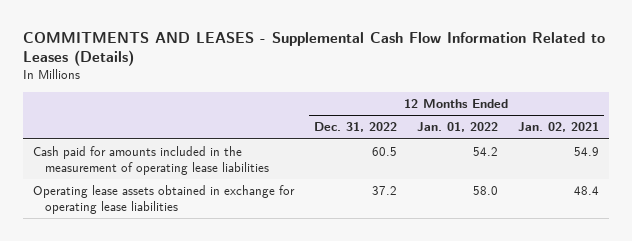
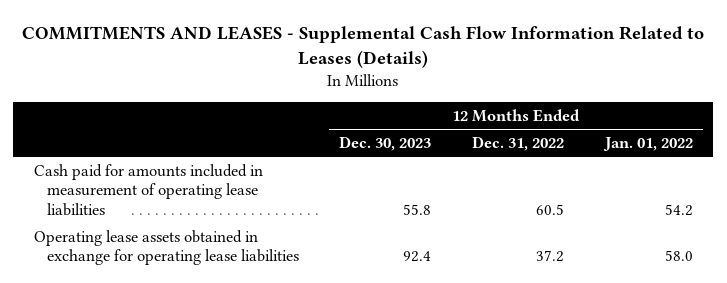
- | 12 Months Ended Dec. 31, 2022 | 12 Months Ended Jan. 01, 2022 | 12 Months Ended Jan. 02, 2021
+ | 12 Months Ended Dec. 30, 2023 | 12 Months Ended Dec. 31, 2022 | 12 Months Ended Jan. 01, 2022
- Cash paid for amounts included in the measurement of operating lease liabilities | 60.5 | 54.2 | 54.9
+ Cash paid for amounts included in measurement of operating lease liabilities | 55.8 | 60.5 | 54.2

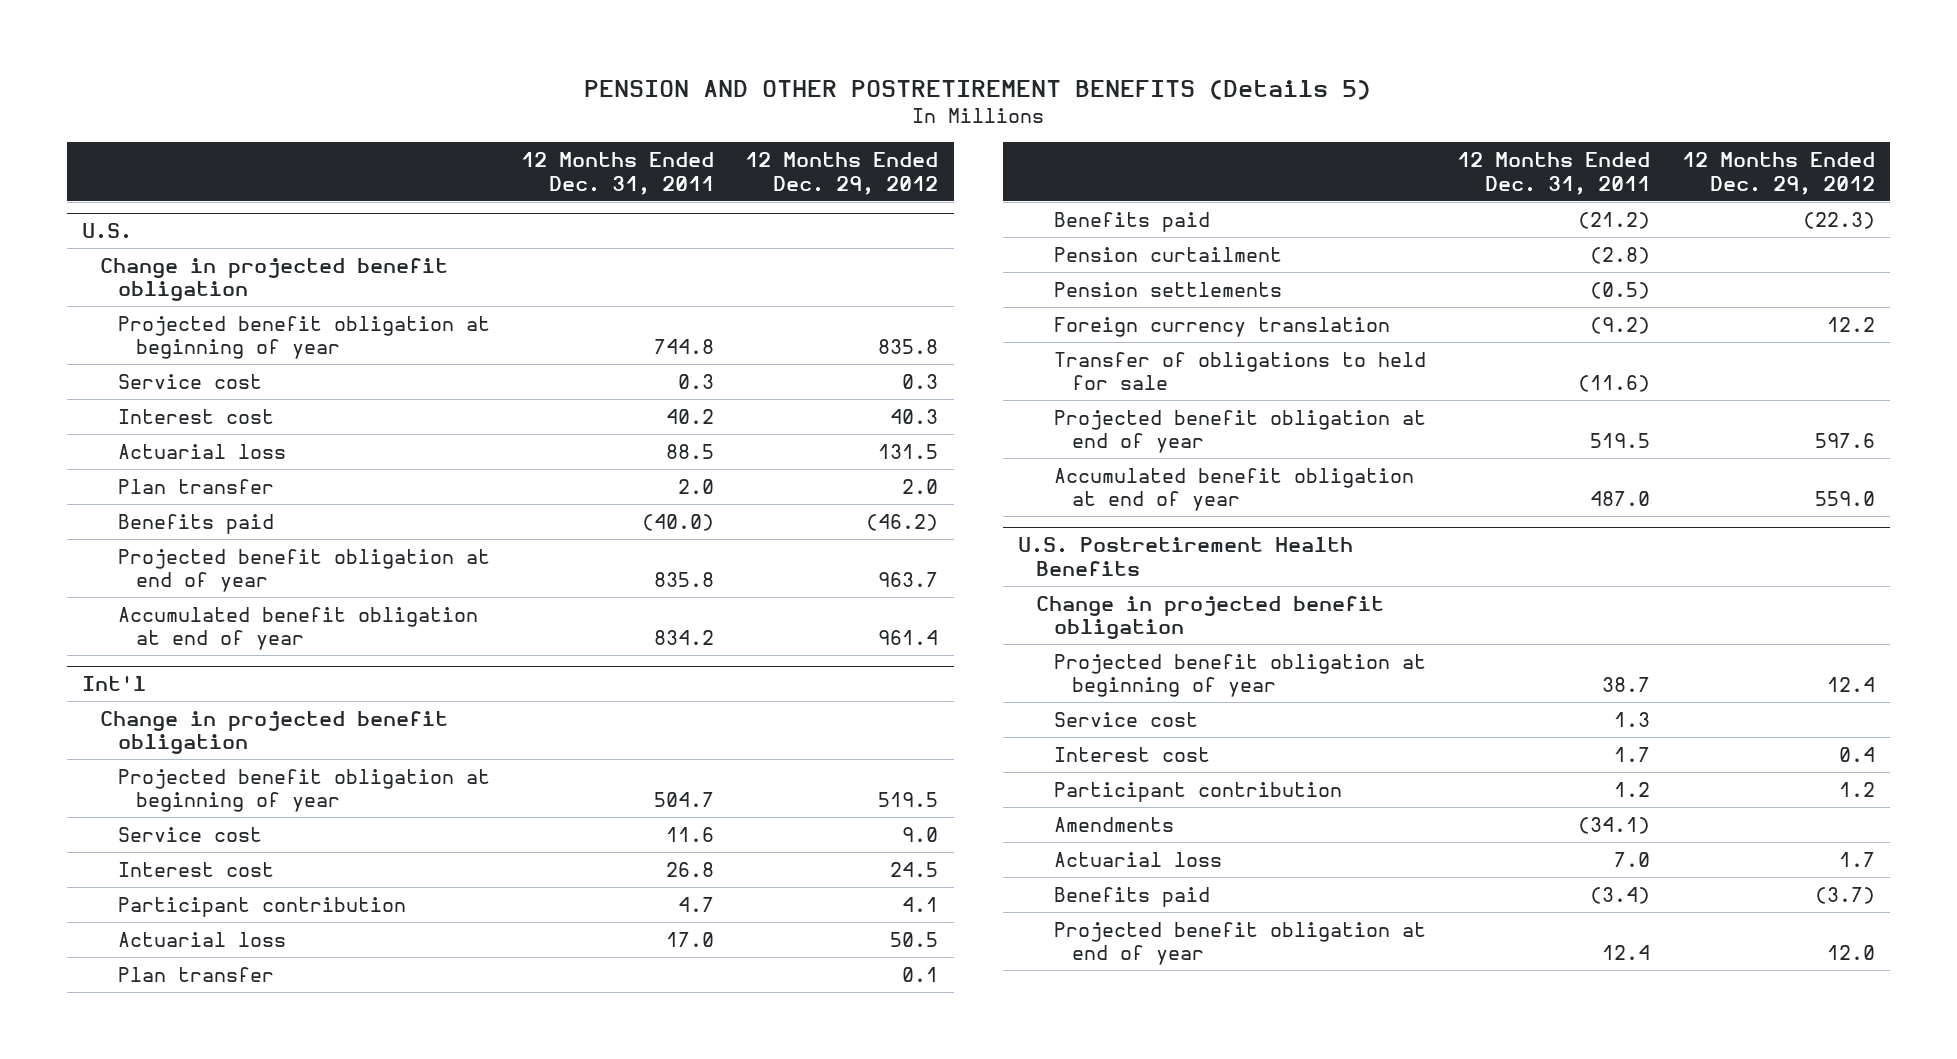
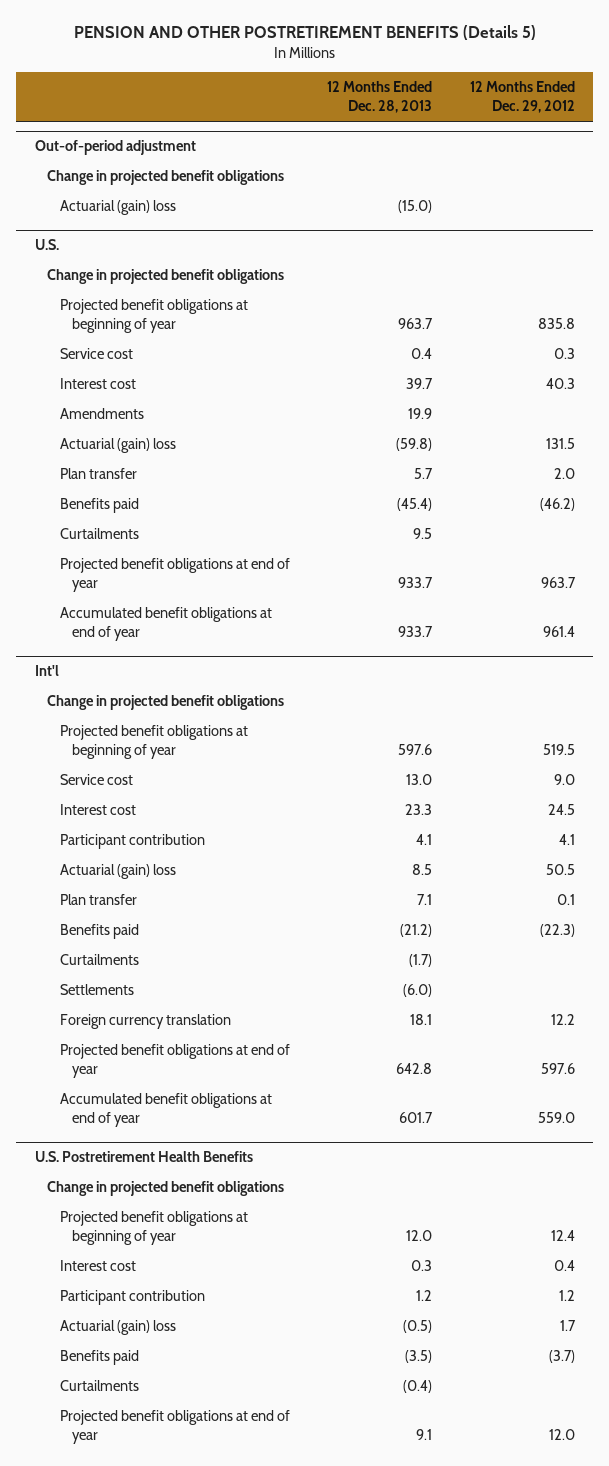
- | 12 Months Ended Dec. 31, 2011 | 12 Months Ended Dec. 29, 2012
+ | 12 Months Ended Dec. 28, 2013 | 12 Months Ended Dec. 29, 2012
+ Out-of-period adjustment
+ Change in projected benefit obligations
+ Actuarial (gain) loss | (15.0) |
@ U.S.
- Change in projected benefit obligation
- Projected benefit obligation at beginning of year | 744.8 | 835.8
+ Change in projected benefit obligations
+ Projected benefit obligations at beginning of year | 963.7 | 835.8
- Actuarial loss | 88.5 | 131.5
+ Amendments | 19.9 |
+ Actuarial (gain) loss | (59.8) | 131.5
- Projected benefit obligation at end of year | 835.8 | 963.7
- Accumulated benefit obligation at end of year | 834.2 | 961.4
+ Curtailments | 9.5 |
+ Projected benefit obligations at end of year | 933.7 | 963.7
+ Accumulated benefit obligations at end of year | 933.7 | 961.4
@ Int'l
- Change in projected benefit obligation
- Projected benefit obligation at beginning of year | 504.7 | 519.5
+ Change in projected benefit obligations
+ Projected benefit obligations at beginning of year | 597.6 | 519.5
- Actuarial loss | 17.0 | 50.5
+ Actuarial (gain) loss | 8.5 | 50.5
- Pension curtailment | (2.8) |
- Pension settlements | (0.5) |
+ Curtailments | (1.7) |
+ Settlements | (6.0) |
- Transfer of obligations to held for sale | (11.6) |
- Projected benefit obligation at end of year | 519.5 | 597.6
- Accumulated benefit obligation at end of year | 487.0 | 559.0
+ Projected benefit obligations at end of year | 642.8 | 597.6
+ Accumulated benefit obligations at end of year | 601.7 | 559.0
@ U.S. Postretirement Health Benefits
- Change in projected benefit obligation
- Projected benefit obligation at beginning of year | 38.7 | 12.4
- Service cost | 1.3 |
+ Change in projected benefit obligations
+ Projected benefit obligations at beginning of year | 12.0 | 12.4
- Amendments | (34.1) |
- Actuarial loss | 7.0 | 1.7
+ Actuarial (gain) loss | (0.5) | 1.7
- Projected benefit obligation at end of year | 12.4 | 12.0
+ Curtailments | (0.4) |
+ Projected benefit obligations at end of year | 9.1 | 12.0

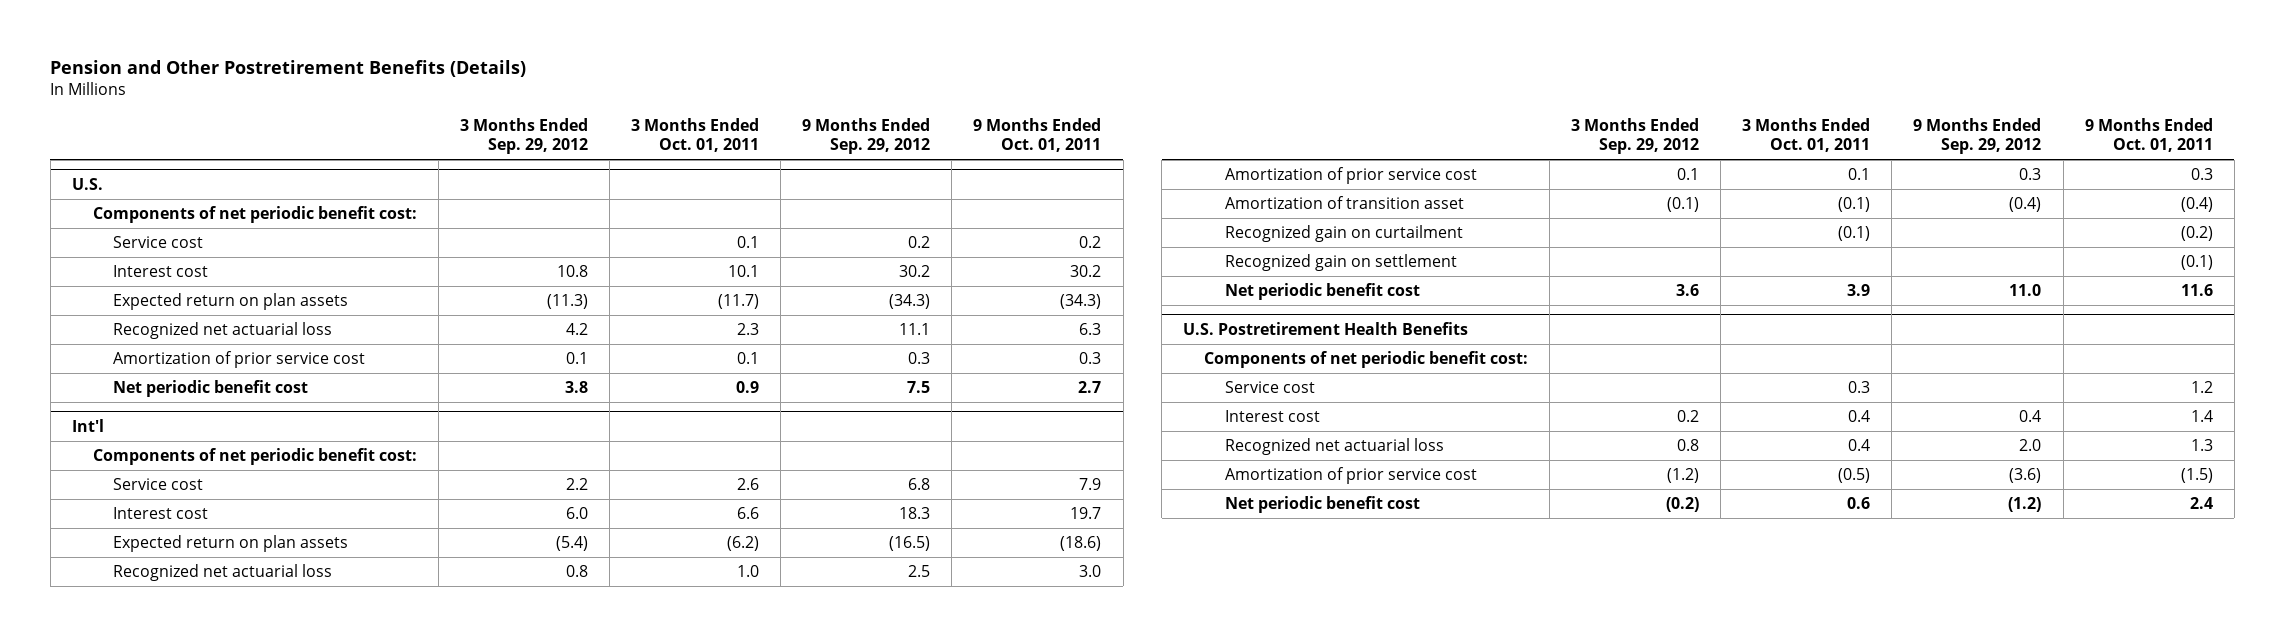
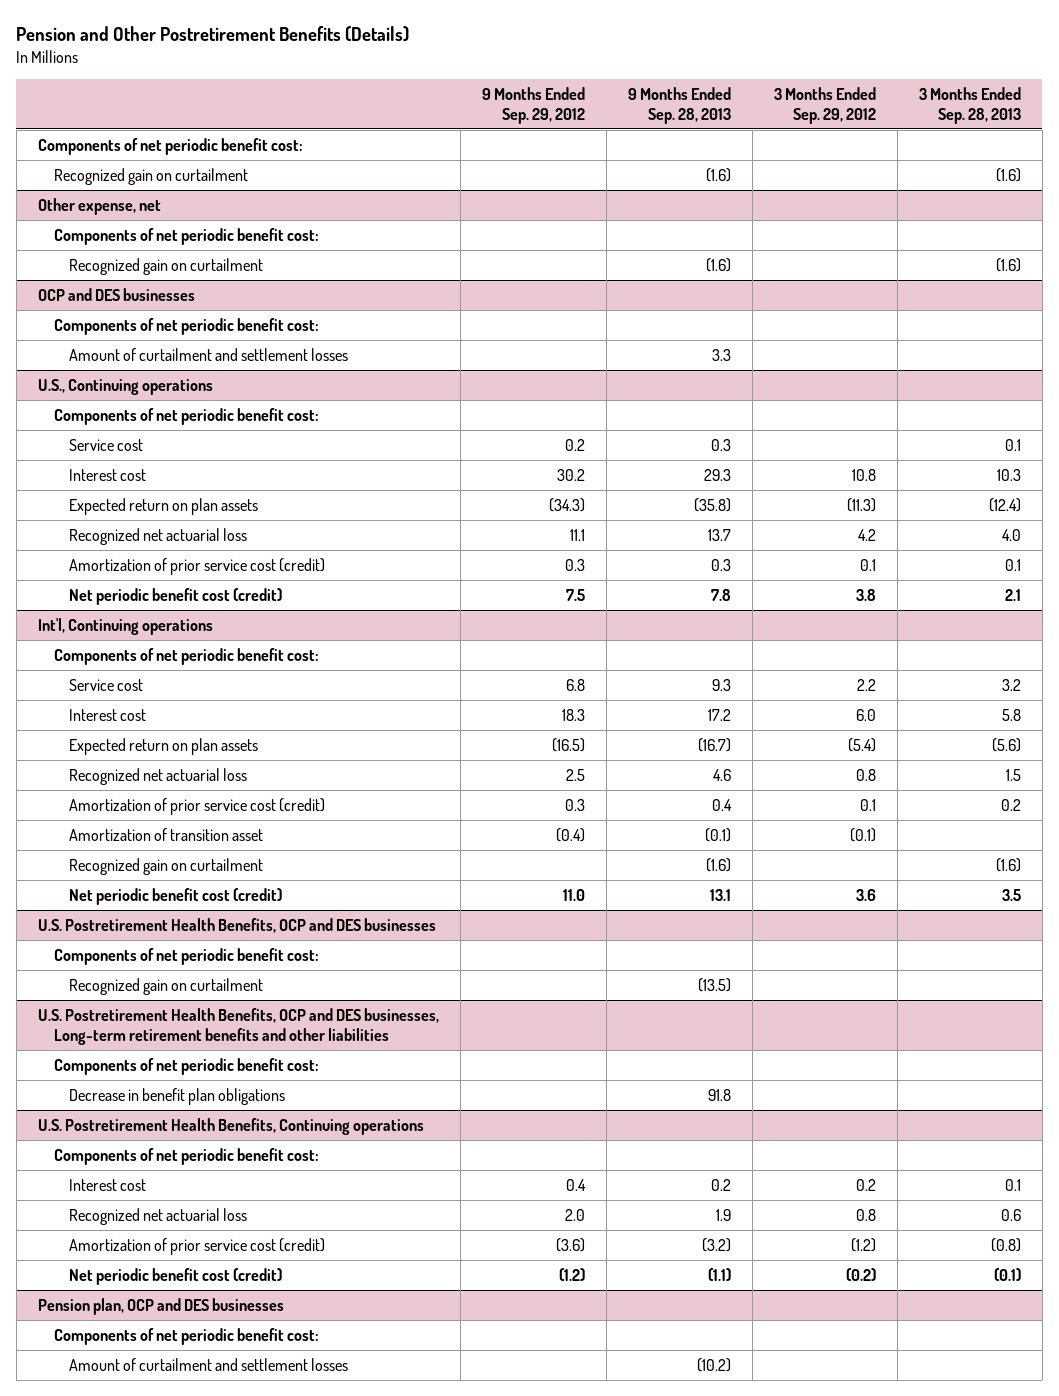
- | 3 Months Ended Sep. 29, 2012 | 3 Months Ended Oct. 01, 2011 | 9 Months Ended Sep. 29, 2012 | 9 Months Ended Oct. 01, 2011
+ | 9 Months Ended Sep. 29, 2012 | 9 Months Ended Sep. 28, 2013 | 3 Months Ended Sep. 29, 2012 | 3 Months Ended Sep. 28, 2013
- U.S.
+ Recognized gain on curtailment | | (1.6) | | (1.6)
+ Other expense, net
+ Components of net periodic benefit cost:
+ Recognized gain on curtailment | | (1.6) | | (1.6)
+ OCP and DES businesses
+ Components of net periodic benefit cost:
+ Amount of curtailment and settlement losses | | 3.3 | |
+ U.S., Continuing operations
+ Components of net periodic benefit cost:
- Amortization of prior service cost | 0.1 | 0.1 | 0.3 | 0.3
- Net periodic benefit cost | 3.8 | 0.9 | 7.5 | 2.7
- Int'l
+ Amortization of prior service cost (credit) | 0.3 | 0.3 | 0.1 | 0.1
+ Net periodic benefit cost (credit) | 7.5 | 7.8 | 3.8 | 2.1
+ Int'l, Continuing operations
- Amortization of prior service cost | 0.1 | 0.1 | 0.3 | 0.3
+ Amortization of prior service cost (credit) | 0.3 | 0.4 | 0.1 | 0.2
- Recognized gain on settlement | | | | (0.1)
- Net periodic benefit cost | 3.6 | 3.9 | 11.0 | 11.6
- U.S. Postretirement Health Benefits
+ Net periodic benefit cost (credit) | 11.0 | 13.1 | 3.6 | 3.5
+ U.S. Postretirement Health Benefits, OCP and DES businesses
- Service cost | | 0.3 | | 1.2
+ Recognized gain on curtailment | | (13.5) | |
+ U.S. Postretirement Health Benefits, OCP and DES businesses, Long-term retirement benefits and other liabilities
+ Components of net periodic benefit cost:
+ Decrease in benefit plan obligations | | 91.8 | |
+ U.S. Postretirement Health Benefits, Continuing operations
+ Components of net periodic benefit cost:
- Amortization of prior service cost | (1.2) | (0.5) | (3.6) | (1.5)
- Net periodic benefit cost | (0.2) | 0.6 | (1.2) | 2.4
+ Amortization of prior service cost (credit) | (3.6) | (3.2) | (1.2) | (0.8)
+ Net periodic benefit cost (credit) | (1.2) | (1.1) | (0.2) | (0.1)
+ Pension plan, OCP and DES businesses
+ Components of net periodic benefit cost:
+ Amount of curtailment and settlement losses | | (10.2) | |

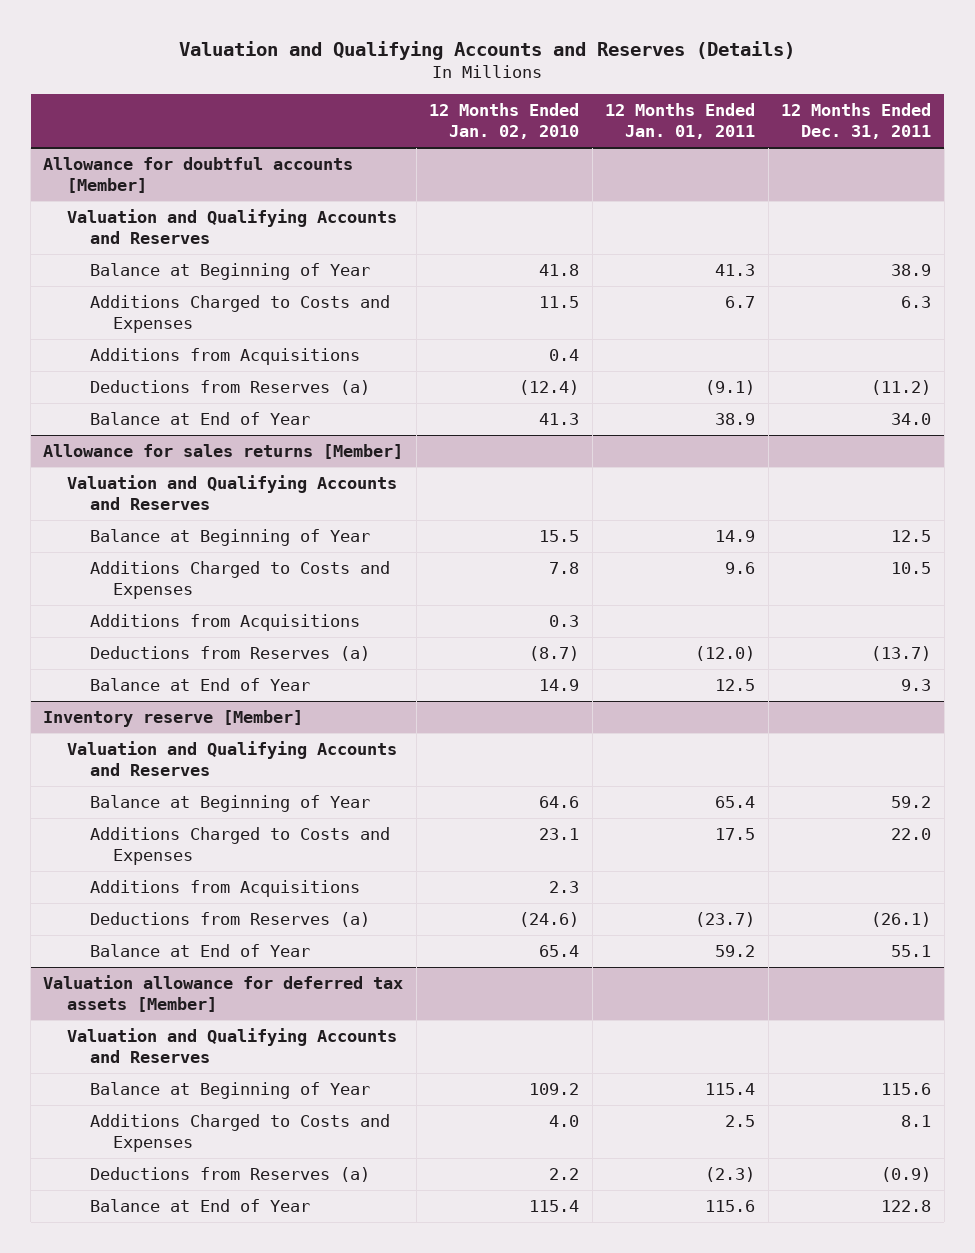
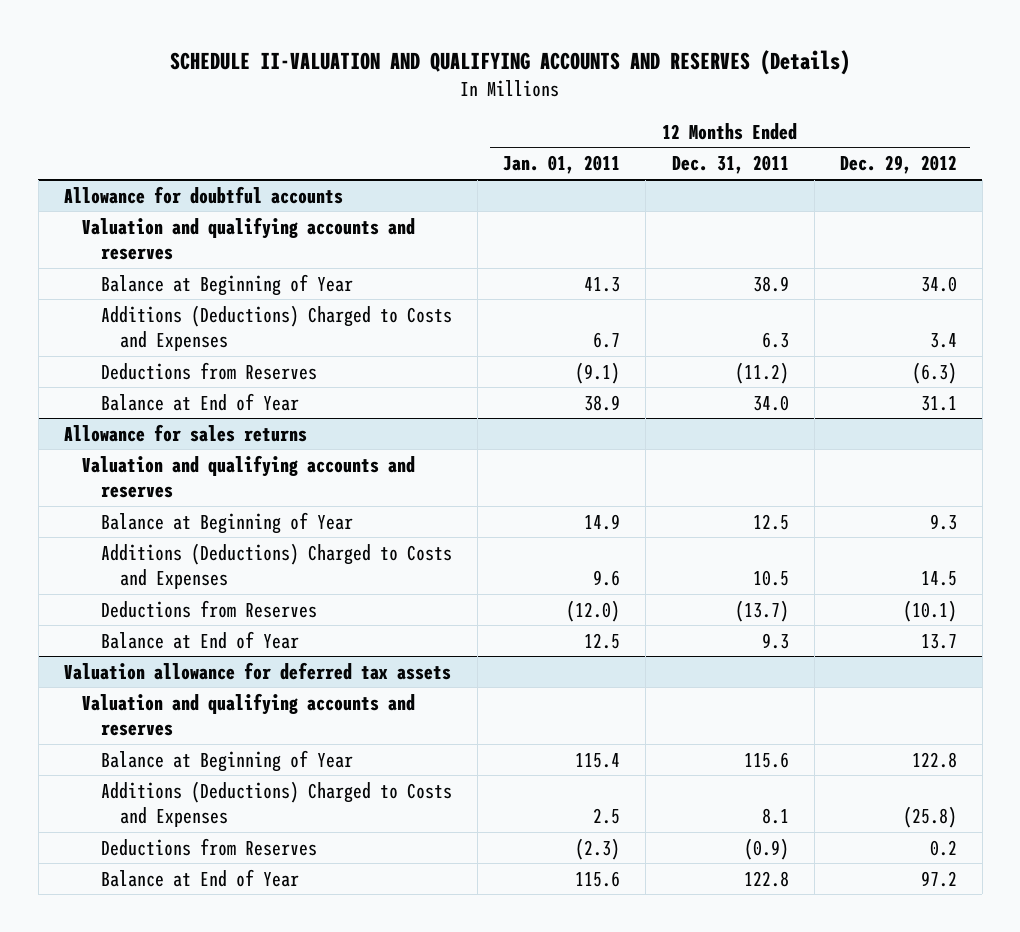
- Valuation and Qualifying Accounts and Reserves (Details)
+ SCHEDULE II-VALUATION AND QUALIFYING ACCOUNTS AND RESERVES (Details)
- | 12 Months Ended Jan. 02, 2010 | 12 Months Ended Jan. 01, 2011 | 12 Months Ended Dec. 31, 2011
+ | 12 Months Ended Jan. 01, 2011 | 12 Months Ended Dec. 31, 2011 | 12 Months Ended Dec. 29, 2012
- Allowance for doubtful accounts [Member]
- Valuation and Qualifying Accounts and Reserves
+ Allowance for doubtful accounts
+ Valuation and qualifying accounts and reserves
- Additions Charged to Costs and Expenses | 11.5 | 6.7 | 6.3
- Additions from Acquisitions | 0.4 | |
- Deductions from Reserves (a) | (12.4) | (9.1) | (11.2)
+ Additions (Deductions) Charged to Costs and Expenses | 6.7 | 6.3 | 3.4
+ Deductions from Reserves | (9.1) | (11.2) | (6.3)
- Allowance for sales returns [Member]
- Valuation and Qualifying Accounts and Reserves
+ Allowance for sales returns
+ Valuation and qualifying accounts and reserves
- Additions Charged to Costs and Expenses | 7.8 | 9.6 | 10.5
- Additions from Acquisitions | 0.3 | |
- Deductions from Reserves (a) | (8.7) | (12.0) | (13.7)
+ Additions (Deductions) Charged to Costs and Expenses | 9.6 | 10.5 | 14.5
+ Deductions from Reserves | (12.0) | (13.7) | (10.1)
- Inventory reserve [Member]
- Valuation and Qualifying Accounts and Reserves
- Balance at Beginning of Year | 64.6 | 65.4 | 59.2
- Additions Charged to Costs and Expenses | 23.1 | 17.5 | 22.0
- Additions from Acquisitions | 2.3 | |
- Deductions from Reserves (a) | (24.6) | (23.7) | (26.1)
- Balance at End of Year | 65.4 | 59.2 | 55.1
- Valuation allowance for deferred tax assets [Member]
- Valuation and Qualifying Accounts and Reserves
+ Valuation allowance for deferred tax assets
+ Valuation and qualifying accounts and reserves
- Additions Charged to Costs and Expenses | 4.0 | 2.5 | 8.1
- Deductions from Reserves (a) | 2.2 | (2.3) | (0.9)
+ Additions (Deductions) Charged to Costs and Expenses | 2.5 | 8.1 | (25.8)
+ Deductions from Reserves | (2.3) | (0.9) | 0.2

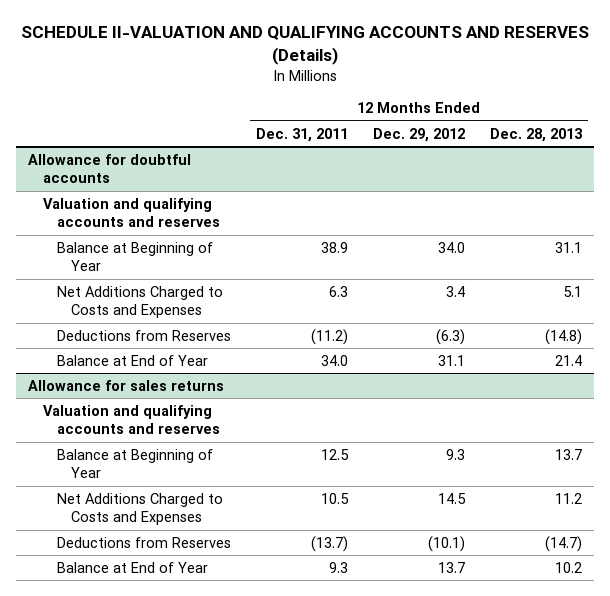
- | 12 Months Ended Jan. 01, 2011 | 12 Months Ended Dec. 31, 2011 | 12 Months Ended Dec. 29, 2012
+ | 12 Months Ended Dec. 31, 2011 | 12 Months Ended Dec. 29, 2012 | 12 Months Ended Dec. 28, 2013
@ Allowance for doubtful accounts
- Additions (Deductions) Charged to Costs and Expenses | 6.7 | 6.3 | 3.4
+ Net Additions Charged to Costs and Expenses | 6.3 | 3.4 | 5.1
@ Allowance for sales returns
- Additions (Deductions) Charged to Costs and Expenses | 9.6 | 10.5 | 14.5
+ Net Additions Charged to Costs and Expenses | 10.5 | 14.5 | 11.2
- Valuation allowance for deferred tax assets
- Valuation and qualifying accounts and reserves
- Balance at Beginning of Year | 115.4 | 115.6 | 122.8
- Additions (Deductions) Charged to Costs and Expenses | 2.5 | 8.1 | (25.8)
- Deductions from Reserves | (2.3) | (0.9) | 0.2
- Balance at End of Year | 115.6 | 122.8 | 97.2

